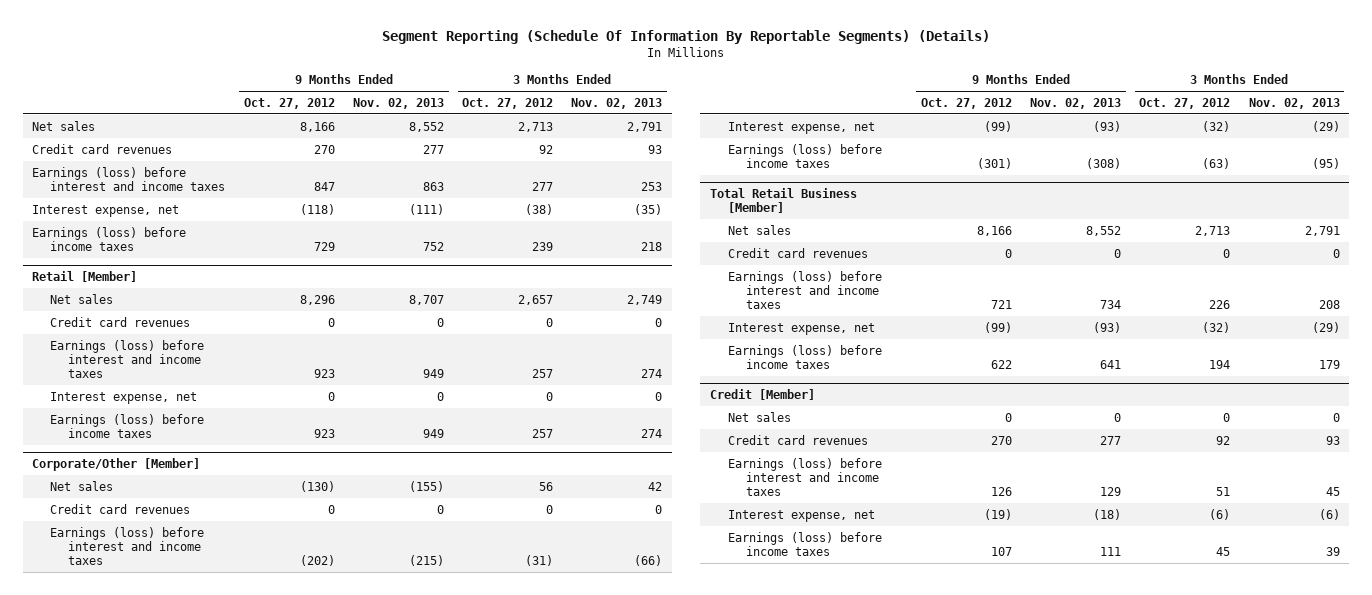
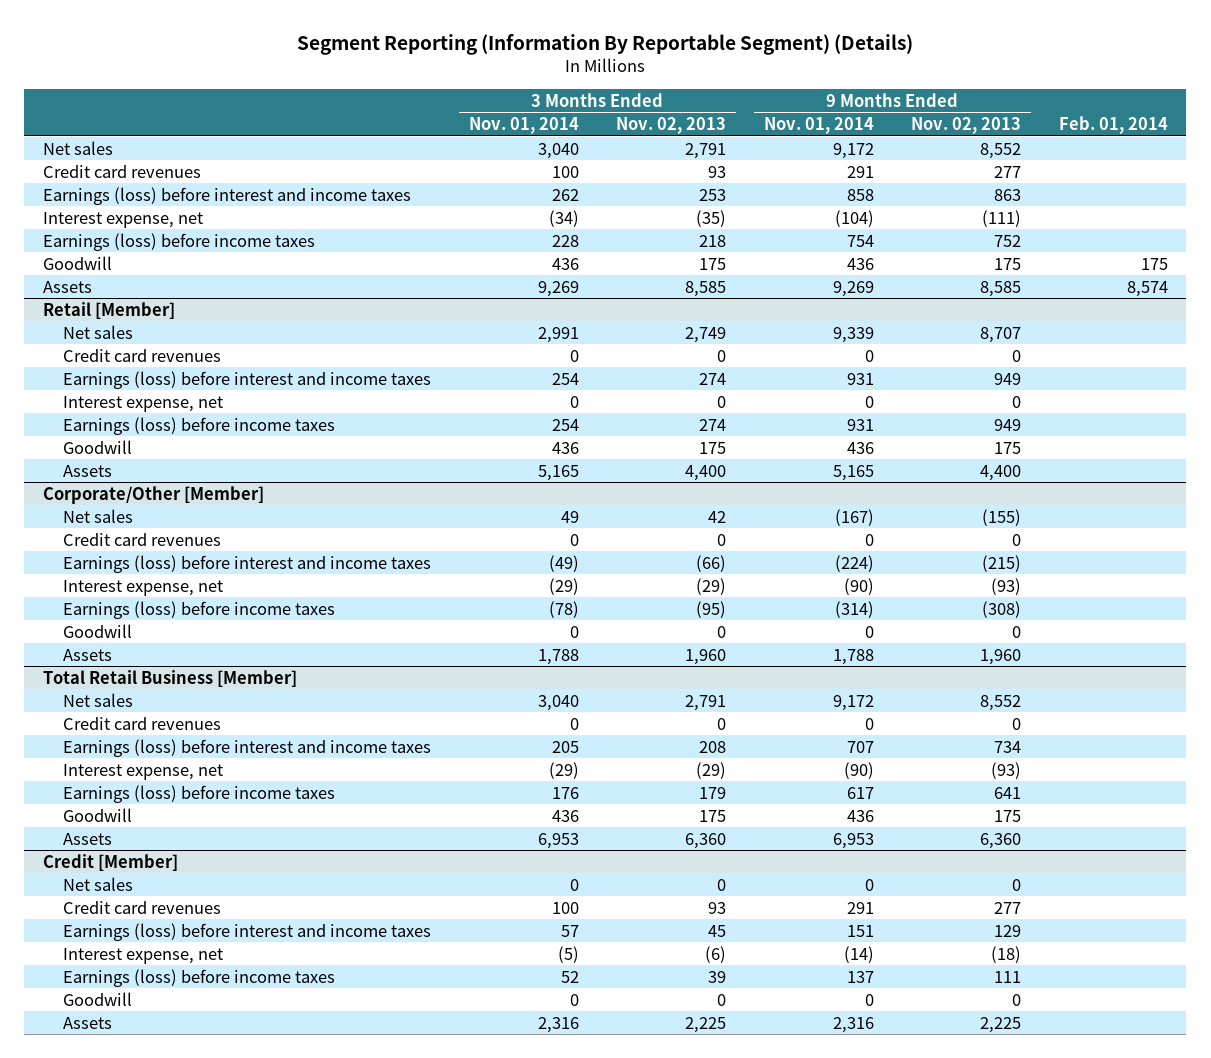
- Segment Reporting (Schedule Of Information By Reportable Segments) (Details)
+ Segment Reporting (Information By Reportable Segment) (Details)
- | 9 Months Ended Oct. 27, 2012 | 9 Months Ended Nov. 02, 2013 | 3 Months Ended Oct. 27, 2012 | 3 Months Ended Nov. 02, 2013
+ | 3 Months Ended Nov. 01, 2014 | 3 Months Ended Nov. 02, 2013 | 9 Months Ended Nov. 01, 2014 | 9 Months Ended Nov. 02, 2013 | Feb. 01, 2014
+ Goodwill | 436 | 175 | 436 | 175 | 175
+ Assets | 9,269 | 8,585 | 9,269 | 8,585 | 8,574
@ Retail [Member]
+ Goodwill | 436 | 175 | 436 | 175 |
+ Assets | 5,165 | 4,400 | 5,165 | 4,400 |
@ Corporate/Other [Member]
+ Goodwill | 0 | 0 | 0 | 0 |
+ Assets | 1,788 | 1,960 | 1,788 | 1,960 |
@ Total Retail Business [Member]
+ Goodwill | 436 | 175 | 436 | 175 |
+ Assets | 6,953 | 6,360 | 6,953 | 6,360 |
@ Credit [Member]
+ Goodwill | 0 | 0 | 0 | 0 |
+ Assets | 2,316 | 2,225 | 2,316 | 2,225 |

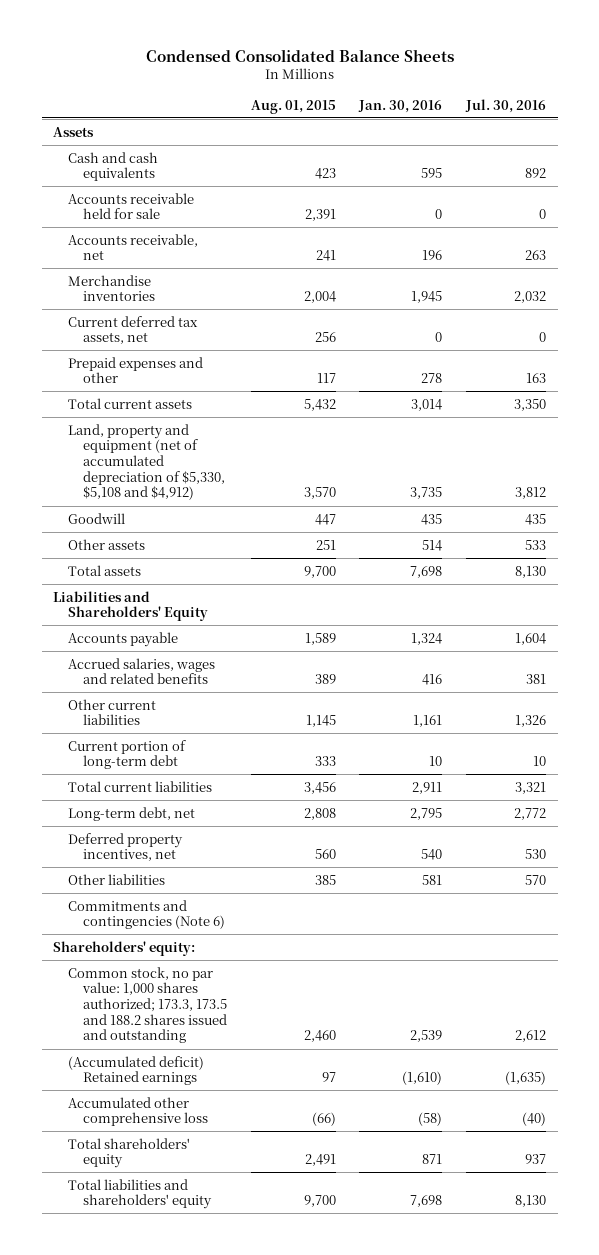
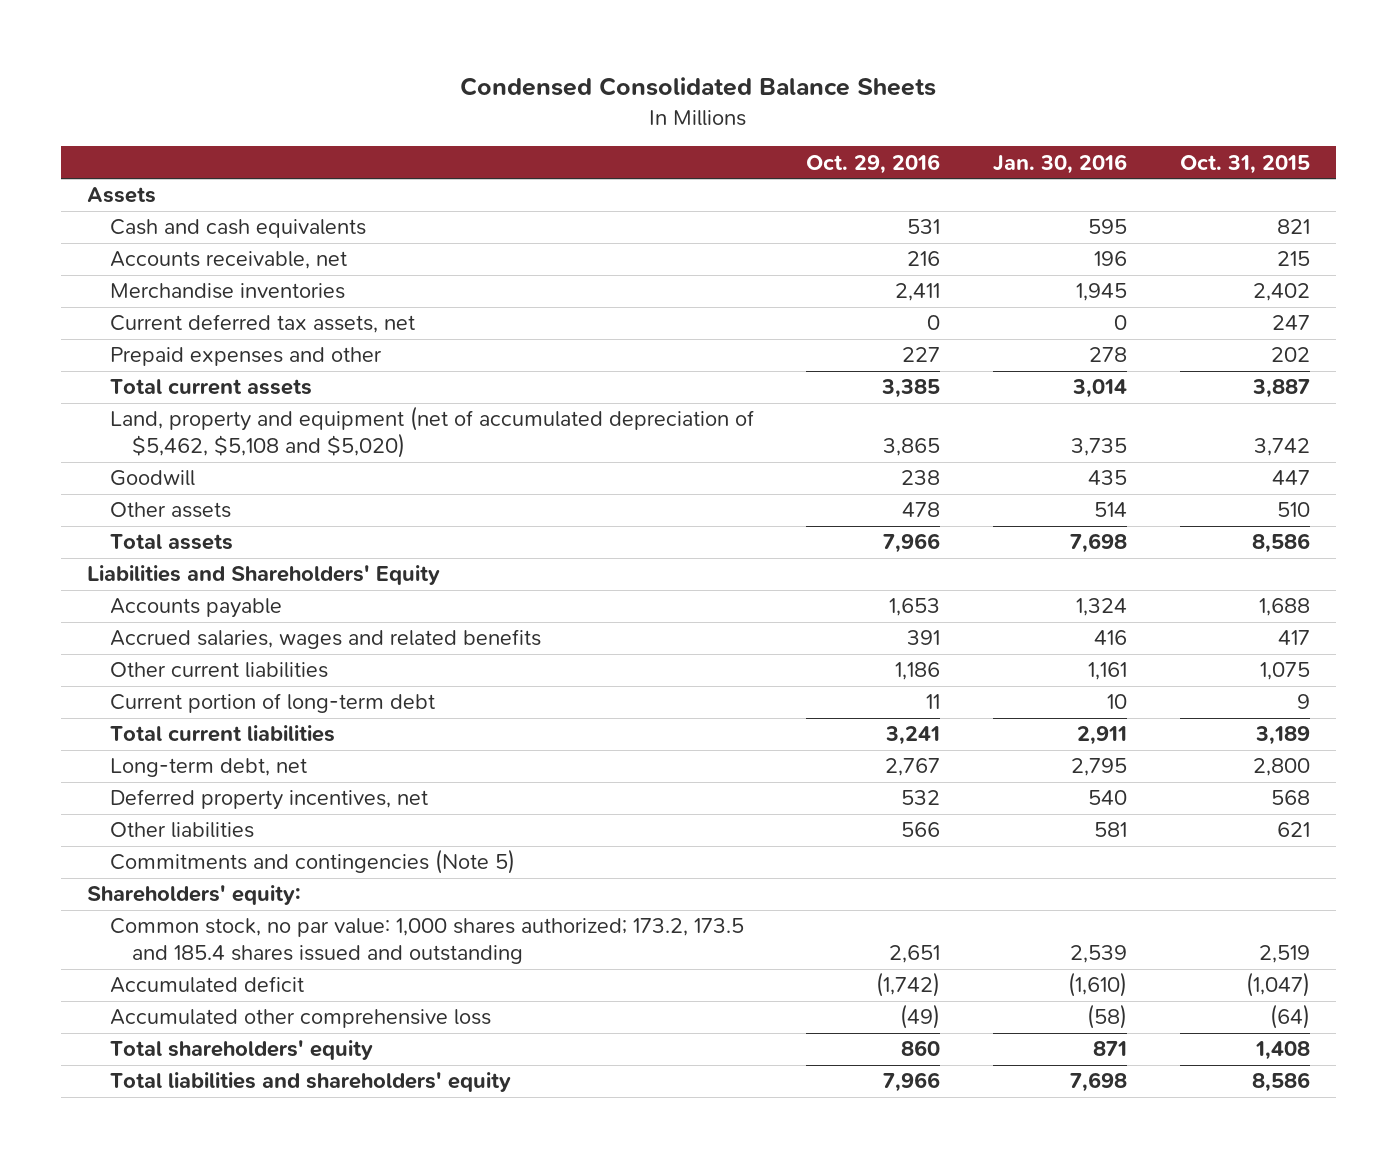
- | Aug. 01, 2015 | Jan. 30, 2016 | Jul. 30, 2016
+ | Oct. 29, 2016 | Jan. 30, 2016 | Oct. 31, 2015
- Accounts receivable held for sale | 2,391 | 0 | 0
- Land, property and equipment (net of accumulated depreciation of $5,330, $5,108 and $4,912) | 3,570 | 3,735 | 3,812
+ Land, property and equipment (net of accumulated depreciation of $5,462, $5,108 and $5,020) | 3,865 | 3,735 | 3,742
- Commitments and contingencies (Note 6)
+ Commitments and contingencies (Note 5)
- Common stock, no par value: 1,000 shares authorized; 173.3, 173.5 and 188.2 shares issued and outstanding | 2,460 | 2,539 | 2,612
- (Accumulated deficit) Retained earnings | 97 | (1,610) | (1,635)
+ Common stock, no par value: 1,000 shares authorized; 173.2, 173.5 and 185.4 shares issued and outstanding | 2,651 | 2,539 | 2,519
+ Accumulated deficit | (1,742) | (1,610) | (1,047)

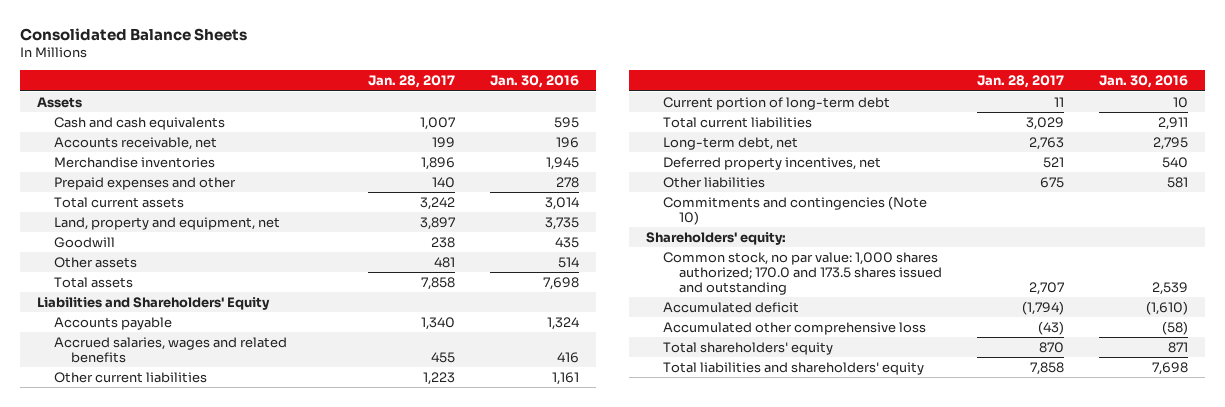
- Condensed Consolidated Balance Sheets
+ Consolidated Balance Sheets
- | Oct. 29, 2016 | Jan. 30, 2016 | Oct. 31, 2015
+ | Jan. 28, 2017 | Jan. 30, 2016
- Current deferred tax assets, net | 0 | 0 | 247
- Land, property and equipment (net of accumulated depreciation of $5,462, $5,108 and $5,020) | 3,865 | 3,735 | 3,742
+ Land, property and equipment, net | 3,897 | 3,735
- Commitments and contingencies (Note 5)
+ Commitments and contingencies (Note 10)
- Common stock, no par value: 1,000 shares authorized; 173.2, 173.5 and 185.4 shares issued and outstanding | 2,651 | 2,539 | 2,519
+ Common stock, no par value: 1,000 shares authorized; 170.0 and 173.5 shares issued and outstanding | 2,707 | 2,539

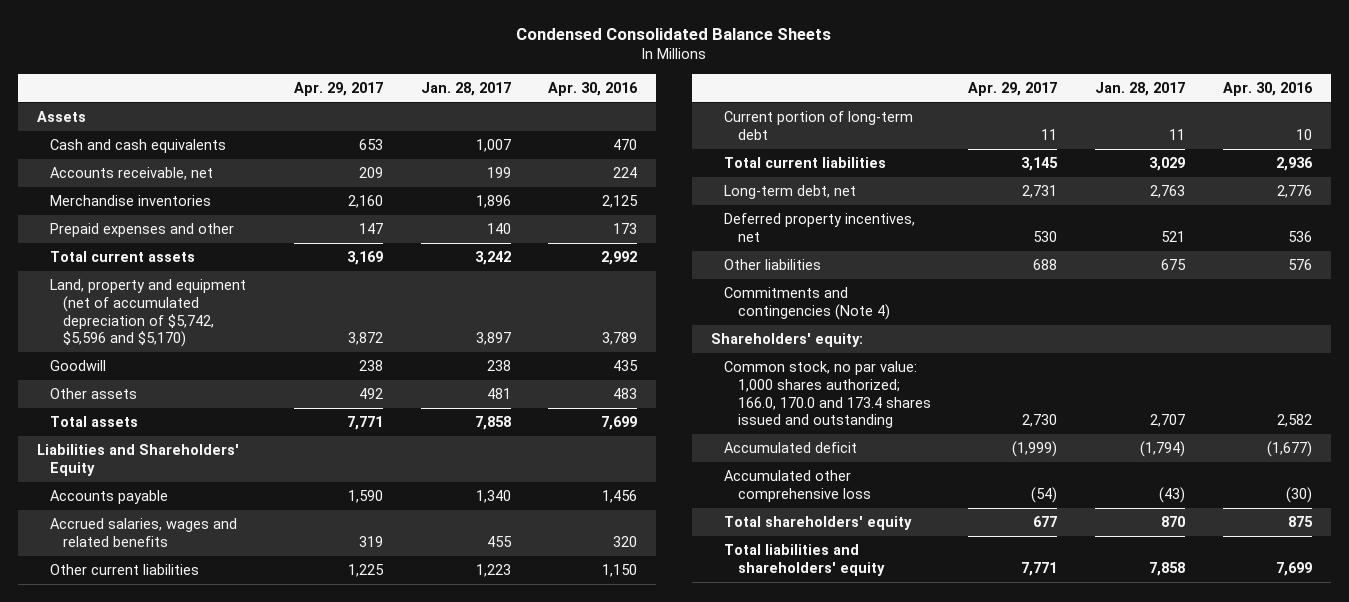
- Consolidated Balance Sheets
+ Condensed Consolidated Balance Sheets
- | Jan. 28, 2017 | Jan. 30, 2016
+ | Apr. 29, 2017 | Jan. 28, 2017 | Apr. 30, 2016
- Land, property and equipment, net | 3,897 | 3,735
+ Land, property and equipment (net of accumulated depreciation of $5,742, $5,596 and $5,170) | 3,872 | 3,897 | 3,789
- Commitments and contingencies (Note 10)
+ Commitments and contingencies (Note 4)
- Common stock, no par value: 1,000 shares authorized; 170.0 and 173.5 shares issued and outstanding | 2,707 | 2,539
+ Common stock, no par value: 1,000 shares authorized; 166.0, 170.0 and 173.4 shares issued and outstanding | 2,730 | 2,707 | 2,582

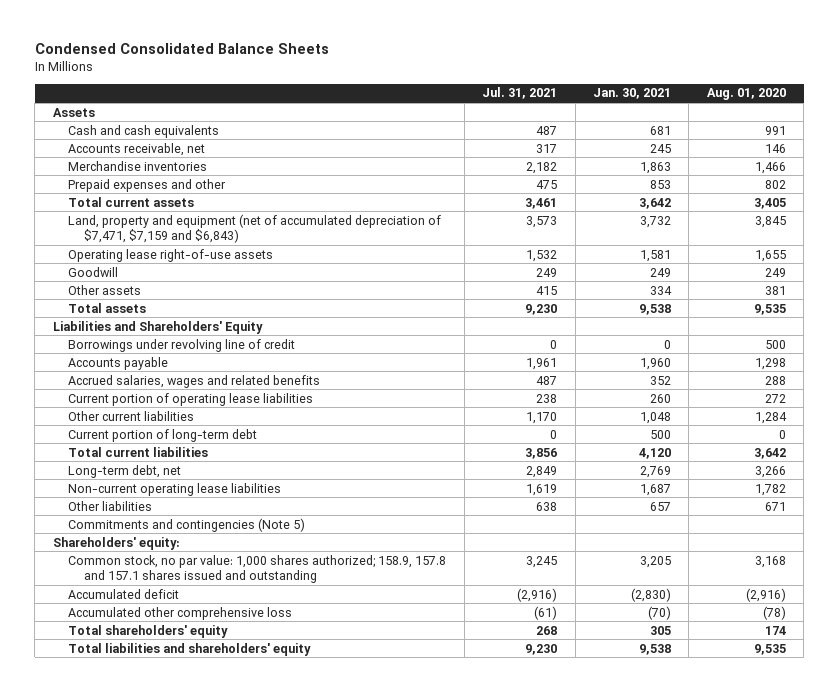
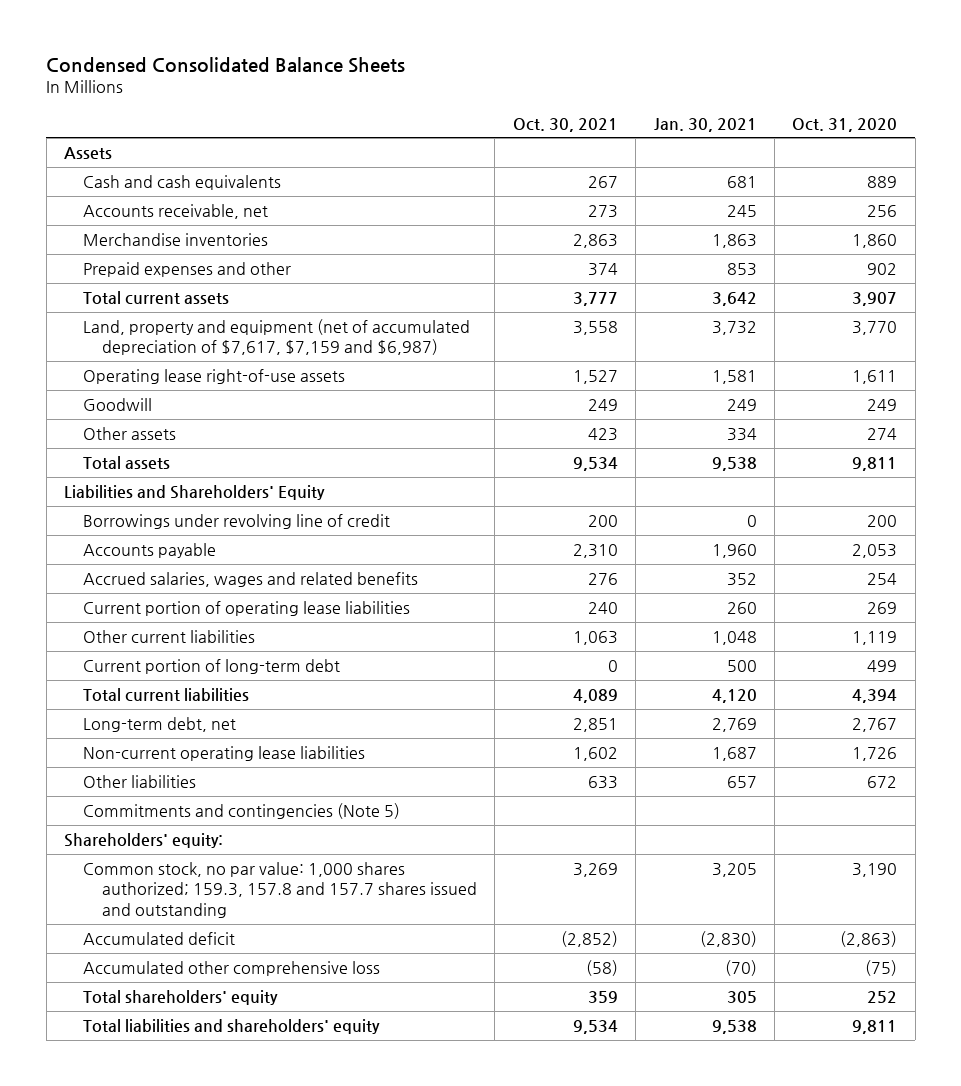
- | Jul. 31, 2021 | Jan. 30, 2021 | Aug. 01, 2020
+ | Oct. 30, 2021 | Jan. 30, 2021 | Oct. 31, 2020
- Land, property and equipment (net of accumulated depreciation of $7,471, $7,159 and $6,843) | 3,573 | 3,732 | 3,845
+ Land, property and equipment (net of accumulated depreciation of $7,617, $7,159 and $6,987) | 3,558 | 3,732 | 3,770
- Common stock, no par value: 1,000 shares authorized; 158.9, 157.8 and 157.1 shares issued and outstanding | 3,245 | 3,205 | 3,168
+ Common stock, no par value: 1,000 shares authorized; 159.3, 157.8 and 157.7 shares issued and outstanding | 3,269 | 3,205 | 3,190

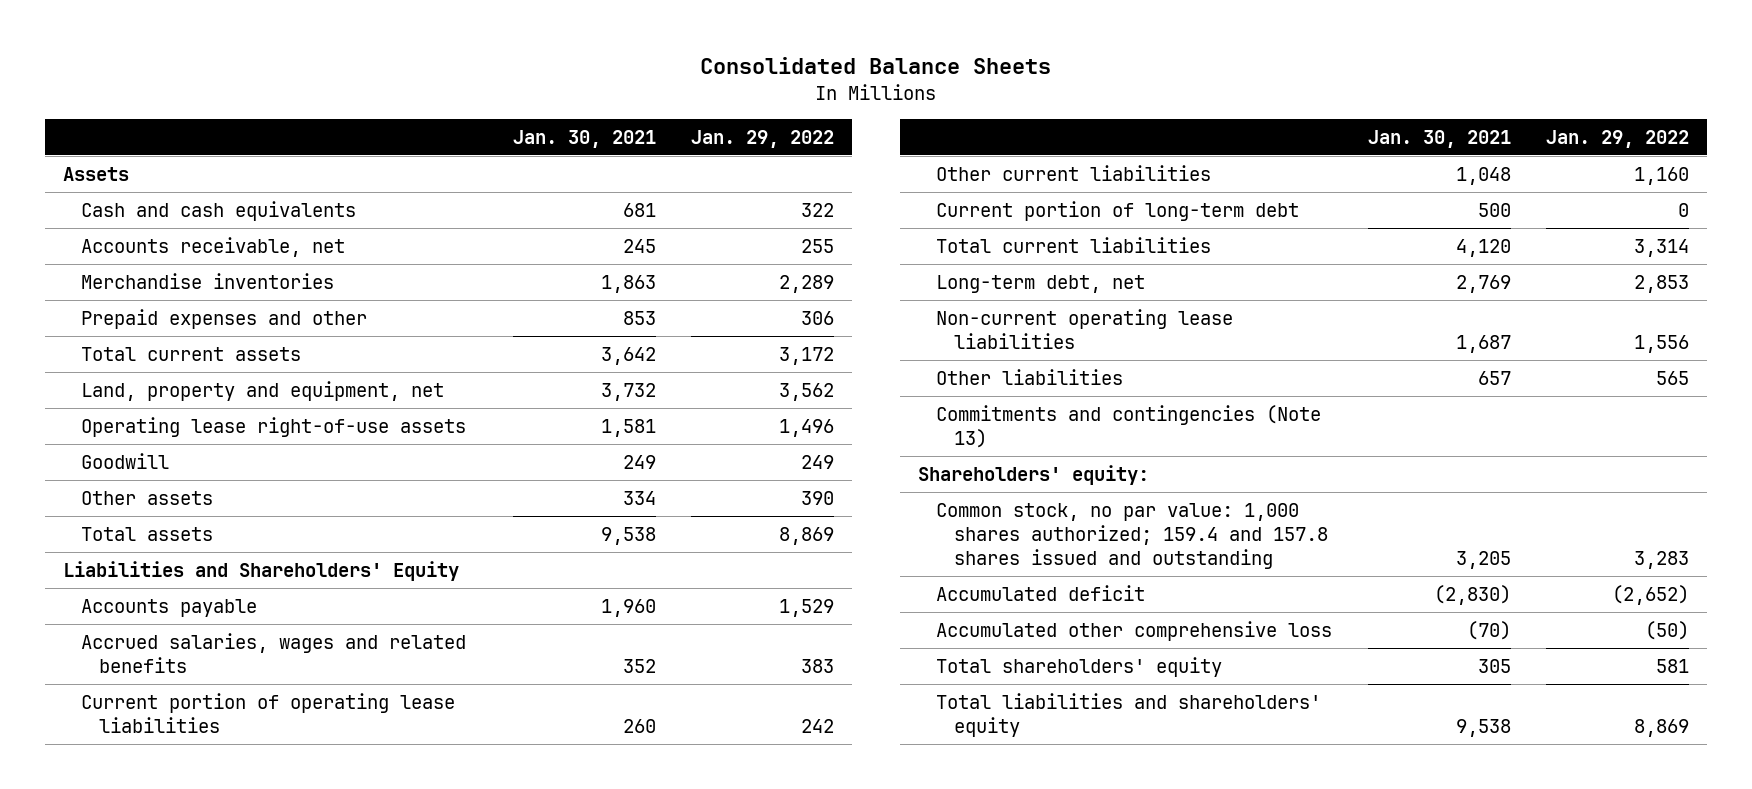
- Condensed Consolidated Balance Sheets
+ Consolidated Balance Sheets
- | Oct. 30, 2021 | Jan. 30, 2021 | Oct. 31, 2020
+ | Jan. 30, 2021 | Jan. 29, 2022
- Land, property and equipment (net of accumulated depreciation of $7,617, $7,159 and $6,987) | 3,558 | 3,732 | 3,770
+ Land, property and equipment, net | 3,732 | 3,562
- Borrowings under revolving line of credit | 200 | 0 | 200
- Commitments and contingencies (Note 5)
+ Commitments and contingencies (Note 13)
- Common stock, no par value: 1,000 shares authorized; 159.3, 157.8 and 157.7 shares issued and outstanding | 3,269 | 3,205 | 3,190
+ Common stock, no par value: 1,000 shares authorized; 159.4 and 157.8 shares issued and outstanding | 3,205 | 3,283

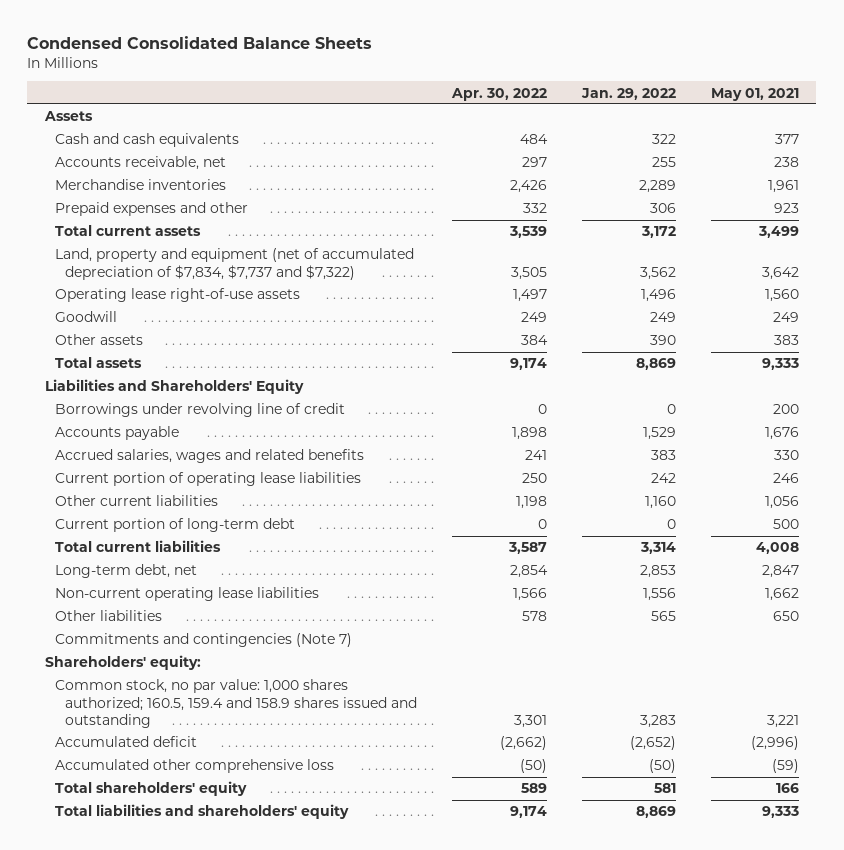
- Consolidated Balance Sheets
+ Condensed Consolidated Balance Sheets
- | Jan. 30, 2021 | Jan. 29, 2022
+ | Apr. 30, 2022 | Jan. 29, 2022 | May 01, 2021
- Land, property and equipment, net | 3,732 | 3,562
+ Land, property and equipment (net of accumulated depreciation of $7,834, $7,737 and $7,322) | 3,505 | 3,562 | 3,642
+ Borrowings under revolving line of credit | 0 | 0 | 200
- Commitments and contingencies (Note 13)
+ Commitments and contingencies (Note 7)
- Common stock, no par value: 1,000 shares authorized; 159.4 and 157.8 shares issued and outstanding | 3,205 | 3,283
+ Common stock, no par value: 1,000 shares authorized; 160.5, 159.4 and 158.9 shares issued and outstanding | 3,301 | 3,283 | 3,221

